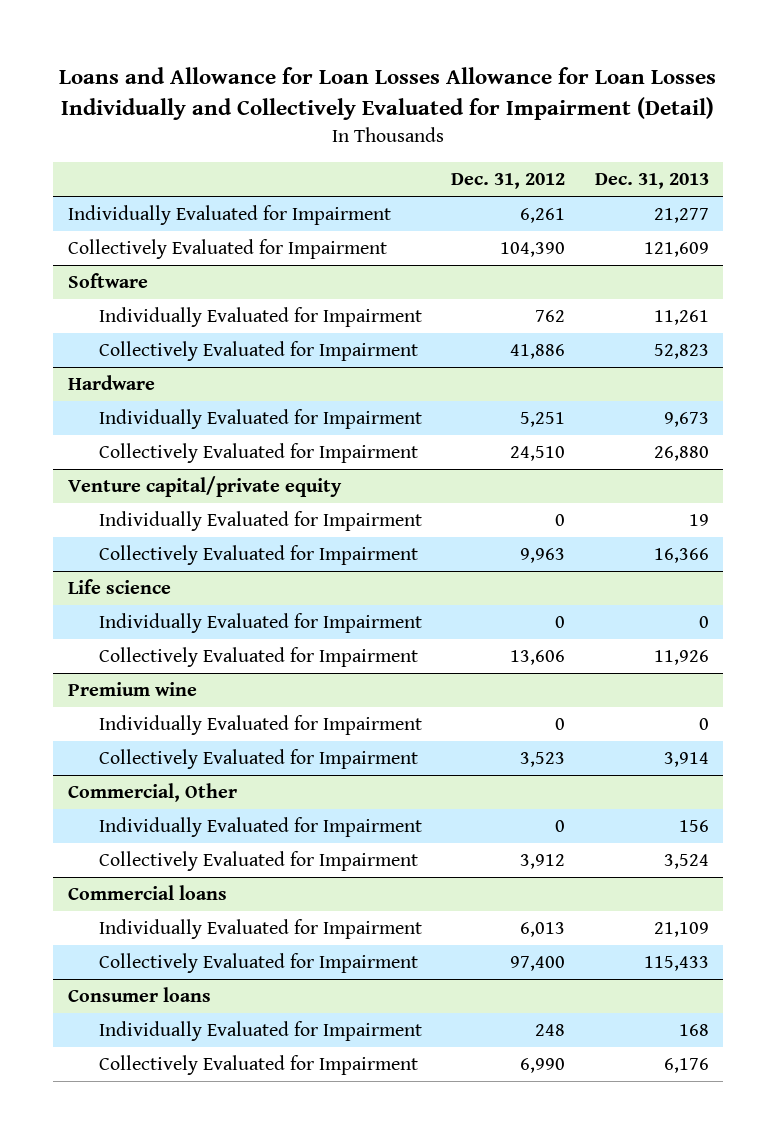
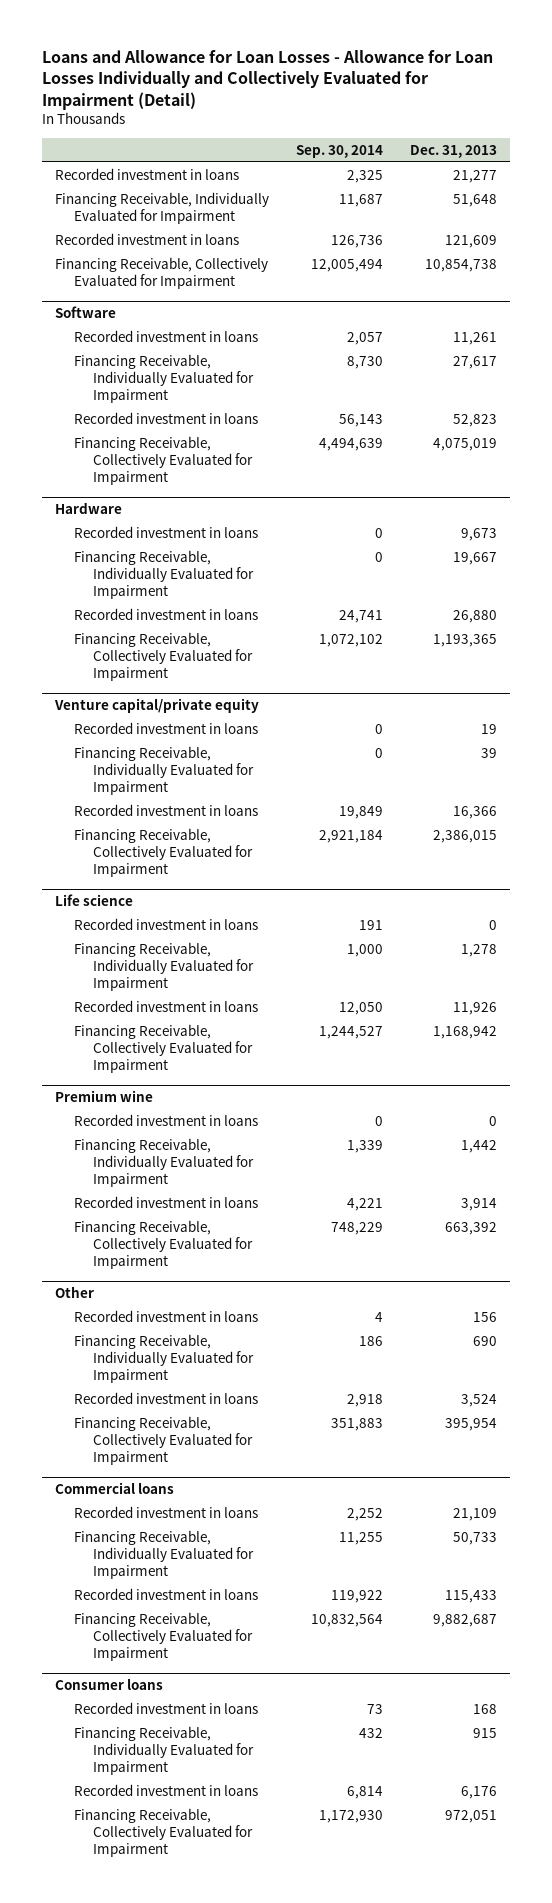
- Loans and Allowance for Loan Losses Allowance for Loan Losses Individually and Collectively Evaluated for Impairment (Detail)
+ Loans and Allowance for Loan Losses - Allowance for Loan Losses Individually and Collectively Evaluated for Impairment (Detail)
- | Dec. 31, 2012 | Dec. 31, 2013
+ | Sep. 30, 2014 | Dec. 31, 2013
- Individually Evaluated for Impairment | 6,261 | 21,277
- Collectively Evaluated for Impairment | 104,390 | 121,609
+ Recorded investment in loans | 2,325 | 21,277
+ Financing Receivable, Individually Evaluated for Impairment | 11,687 | 51,648
+ Recorded investment in loans | 126,736 | 121,609
+ Financing Receivable, Collectively Evaluated for Impairment | 12,005,494 | 10,854,738
@ Software
- Individually Evaluated for Impairment | 762 | 11,261
- Collectively Evaluated for Impairment | 41,886 | 52,823
+ Recorded investment in loans | 2,057 | 11,261
+ Financing Receivable, Individually Evaluated for Impairment | 8,730 | 27,617
+ Recorded investment in loans | 56,143 | 52,823
+ Financing Receivable, Collectively Evaluated for Impairment | 4,494,639 | 4,075,019
@ Hardware
- Individually Evaluated for Impairment | 5,251 | 9,673
- Collectively Evaluated for Impairment | 24,510 | 26,880
+ Recorded investment in loans | 0 | 9,673
+ Financing Receivable, Individually Evaluated for Impairment | 0 | 19,667
+ Recorded investment in loans | 24,741 | 26,880
+ Financing Receivable, Collectively Evaluated for Impairment | 1,072,102 | 1,193,365
@ Venture capital/private equity
- Individually Evaluated for Impairment | 0 | 19
- Collectively Evaluated for Impairment | 9,963 | 16,366
+ Recorded investment in loans | 0 | 19
+ Financing Receivable, Individually Evaluated for Impairment | 0 | 39
+ Recorded investment in loans | 19,849 | 16,366
+ Financing Receivable, Collectively Evaluated for Impairment | 2,921,184 | 2,386,015
@ Life science
- Individually Evaluated for Impairment | 0 | 0
- Collectively Evaluated for Impairment | 13,606 | 11,926
+ Recorded investment in loans | 191 | 0
+ Financing Receivable, Individually Evaluated for Impairment | 1,000 | 1,278
+ Recorded investment in loans | 12,050 | 11,926
+ Financing Receivable, Collectively Evaluated for Impairment | 1,244,527 | 1,168,942
@ Premium wine
- Individually Evaluated for Impairment | 0 | 0
- Collectively Evaluated for Impairment | 3,523 | 3,914
- Commercial, Other
- Individually Evaluated for Impairment | 0 | 156
- Collectively Evaluated for Impairment | 3,912 | 3,524
@ Premium wine
+ Recorded investment in loans | 0 | 0
+ Financing Receivable, Individually Evaluated for Impairment | 1,339 | 1,442
+ Recorded investment in loans | 4,221 | 3,914
+ Financing Receivable, Collectively Evaluated for Impairment | 748,229 | 663,392
+ Other
+ Recorded investment in loans | 4 | 156
+ Financing Receivable, Individually Evaluated for Impairment | 186 | 690
+ Recorded investment in loans | 2,918 | 3,524
+ Financing Receivable, Collectively Evaluated for Impairment | 351,883 | 395,954
@ Commercial loans
- Individually Evaluated for Impairment | 6,013 | 21,109
- Collectively Evaluated for Impairment | 97,400 | 115,433
+ Recorded investment in loans | 2,252 | 21,109
+ Financing Receivable, Individually Evaluated for Impairment | 11,255 | 50,733
+ Recorded investment in loans | 119,922 | 115,433
+ Financing Receivable, Collectively Evaluated for Impairment | 10,832,564 | 9,882,687
@ Consumer loans
- Individually Evaluated for Impairment | 248 | 168
- Collectively Evaluated for Impairment | 6,990 | 6,176
+ Recorded investment in loans | 73 | 168
+ Financing Receivable, Individually Evaluated for Impairment | 432 | 915
+ Recorded investment in loans | 6,814 | 6,176
+ Financing Receivable, Collectively Evaluated for Impairment | 1,172,930 | 972,051

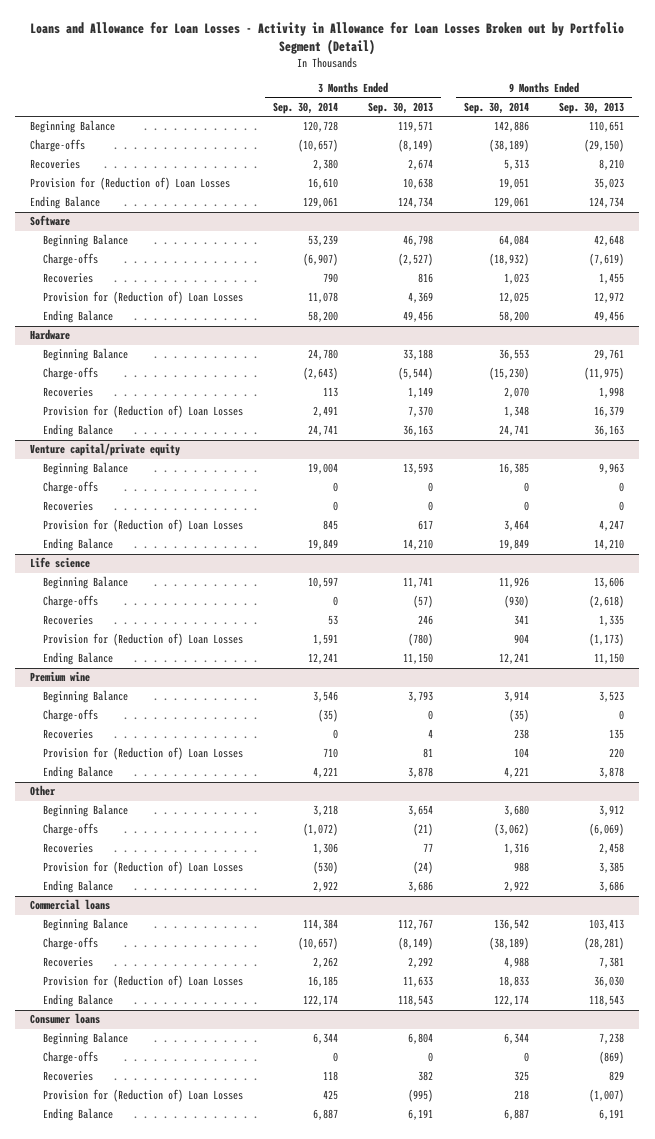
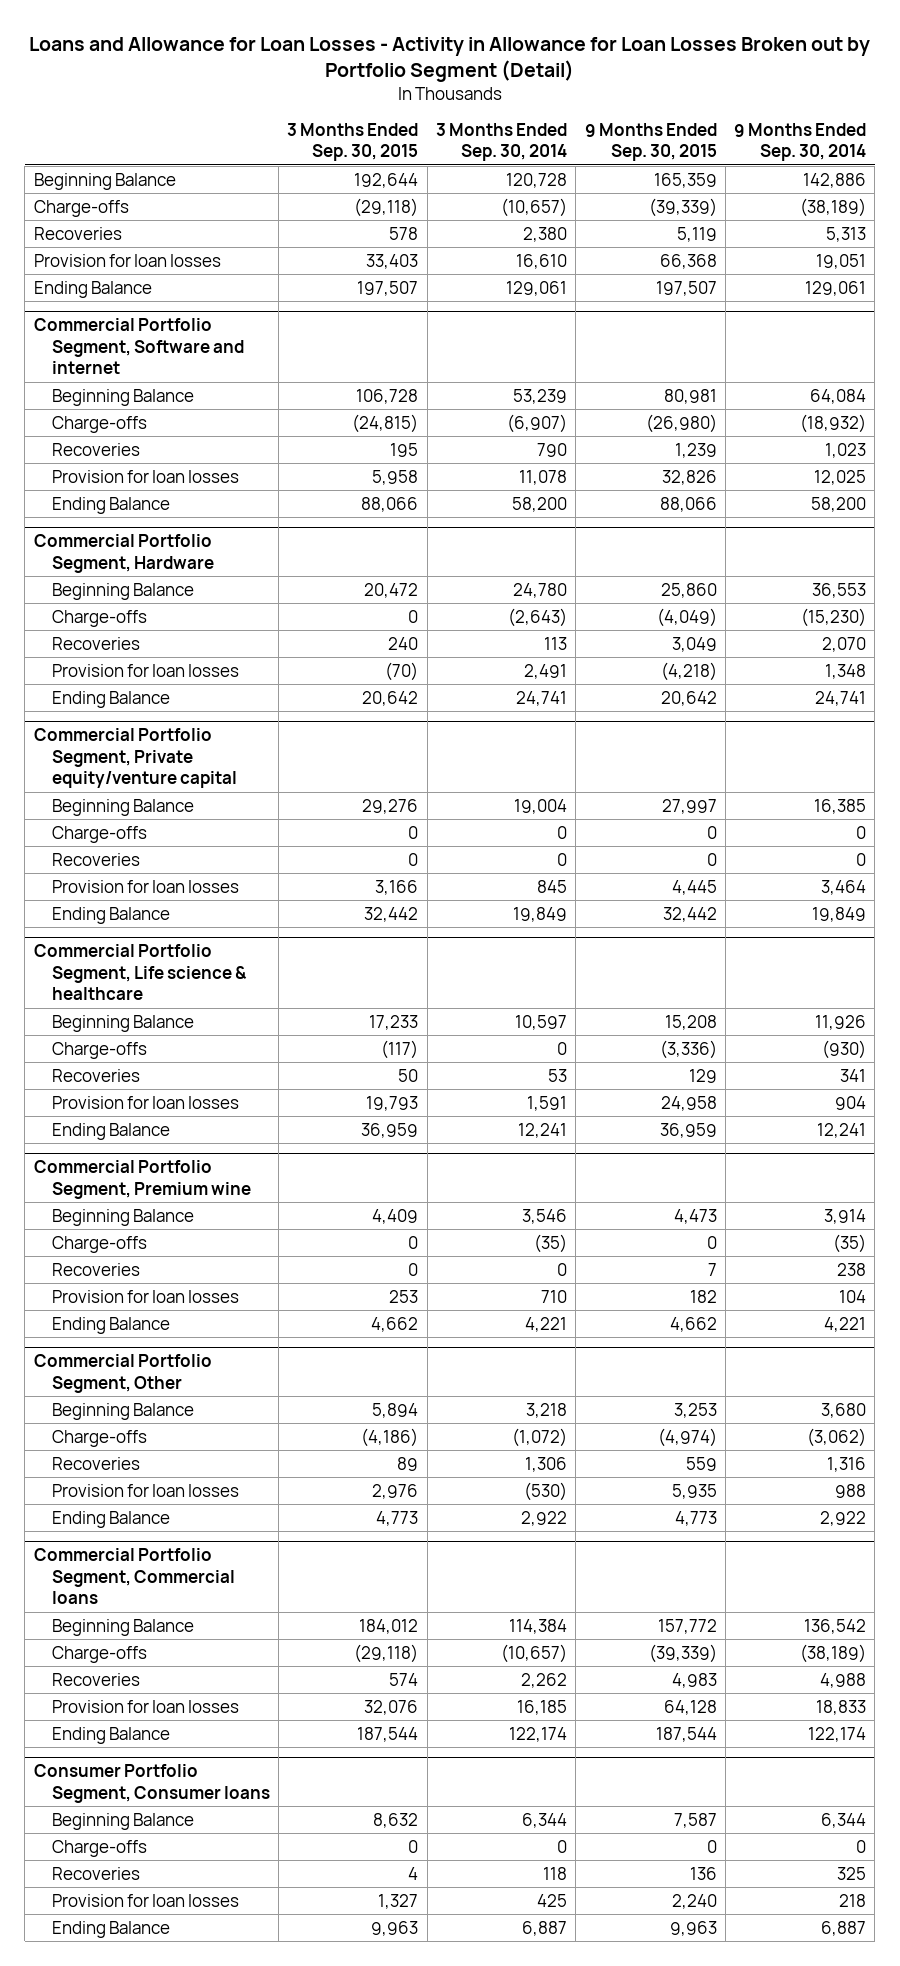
- | 3 Months Ended Sep. 30, 2014 | 3 Months Ended Sep. 30, 2013 | 9 Months Ended Sep. 30, 2014 | 9 Months Ended Sep. 30, 2013
+ | 3 Months Ended Sep. 30, 2015 | 3 Months Ended Sep. 30, 2014 | 9 Months Ended Sep. 30, 2015 | 9 Months Ended Sep. 30, 2014
- Provision for (Reduction of) Loan Losses | 16,610 | 10,638 | 19,051 | 35,023
+ Provision for loan losses | 33,403 | 16,610 | 66,368 | 19,051
- Software
+ Commercial Portfolio Segment, Software and internet
- Provision for (Reduction of) Loan Losses | 11,078 | 4,369 | 12,025 | 12,972
+ Provision for loan losses | 5,958 | 11,078 | 32,826 | 12,025
- Hardware
+ Commercial Portfolio Segment, Hardware
- Provision for (Reduction of) Loan Losses | 2,491 | 7,370 | 1,348 | 16,379
+ Provision for loan losses | (70) | 2,491 | (4,218) | 1,348
- Venture capital/private equity
+ Commercial Portfolio Segment, Private equity/venture capital
- Provision for (Reduction of) Loan Losses | 845 | 617 | 3,464 | 4,247
+ Provision for loan losses | 3,166 | 845 | 4,445 | 3,464
- Life science
+ Commercial Portfolio Segment, Life science & healthcare
- Provision for (Reduction of) Loan Losses | 1,591 | (780) | 904 | (1,173)
+ Provision for loan losses | 19,793 | 1,591 | 24,958 | 904
- Premium wine
+ Commercial Portfolio Segment, Premium wine
- Provision for (Reduction of) Loan Losses | 710 | 81 | 104 | 220
+ Provision for loan losses | 253 | 710 | 182 | 104
- Other
+ Commercial Portfolio Segment, Other
- Provision for (Reduction of) Loan Losses | (530) | (24) | 988 | 3,385
+ Provision for loan losses | 2,976 | (530) | 5,935 | 988
- Commercial loans
+ Commercial Portfolio Segment, Commercial loans
- Provision for (Reduction of) Loan Losses | 16,185 | 11,633 | 18,833 | 36,030
+ Provision for loan losses | 32,076 | 16,185 | 64,128 | 18,833
- Consumer loans
+ Consumer Portfolio Segment, Consumer loans
- Provision for (Reduction of) Loan Losses | 425 | (995) | 218 | (1,007)
+ Provision for loan losses | 1,327 | 425 | 2,240 | 218

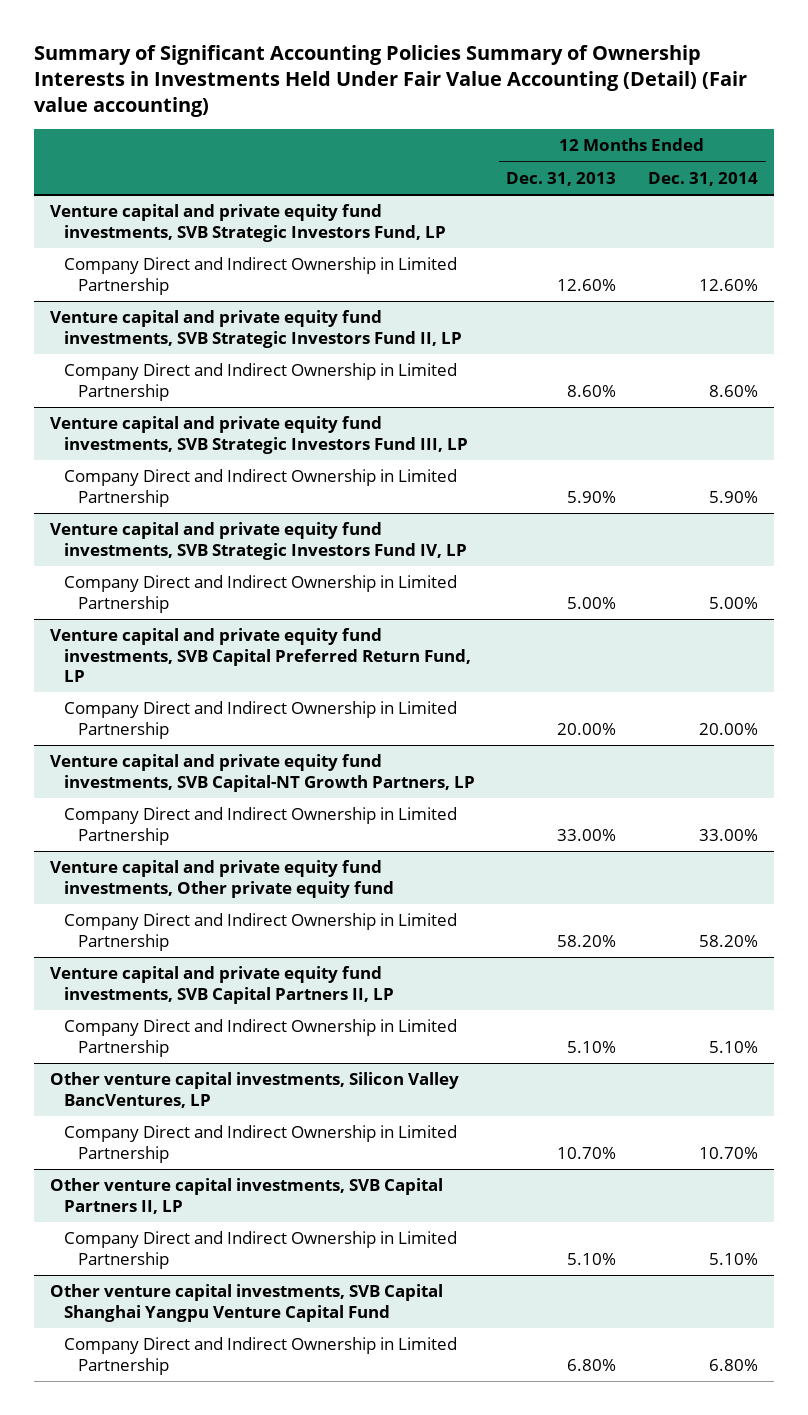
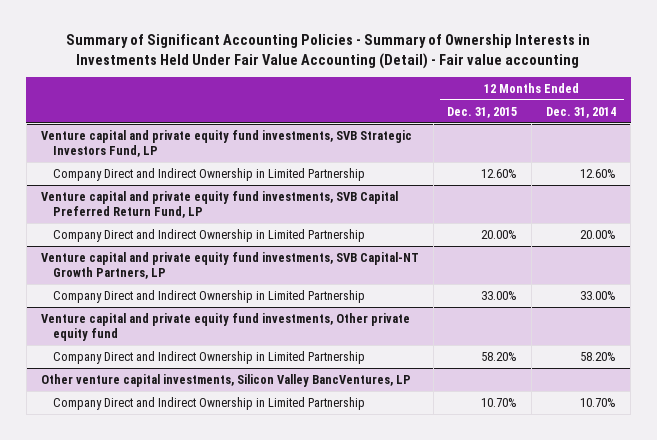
- Summary of Significant Accounting Policies Summary of Ownership Interests in Investments Held Under Fair Value Accounting (Detail) (Fair value accounting)
+ Summary of Significant Accounting Policies - Summary of Ownership Interests in Investments Held Under Fair Value Accounting (Detail) - Fair value accounting
- | 12 Months Ended Dec. 31, 2013 | 12 Months Ended Dec. 31, 2014
+ | 12 Months Ended Dec. 31, 2015 | 12 Months Ended Dec. 31, 2014
- Venture capital and private equity fund investments, SVB Strategic Investors Fund II, LP
- Company Direct and Indirect Ownership in Limited Partnership | 8.60% | 8.60%
- Venture capital and private equity fund investments, SVB Strategic Investors Fund III, LP
- Company Direct and Indirect Ownership in Limited Partnership | 5.90% | 5.90%
- Venture capital and private equity fund investments, SVB Strategic Investors Fund IV, LP
- Company Direct and Indirect Ownership in Limited Partnership | 5.00% | 5.00%
- Venture capital and private equity fund investments, SVB Capital Partners II, LP
- Company Direct and Indirect Ownership in Limited Partnership | 5.10% | 5.10%
- Other venture capital investments, SVB Capital Partners II, LP
- Company Direct and Indirect Ownership in Limited Partnership | 5.10% | 5.10%
- Other venture capital investments, SVB Capital Shanghai Yangpu Venture Capital Fund
- Company Direct and Indirect Ownership in Limited Partnership | 6.80% | 6.80%

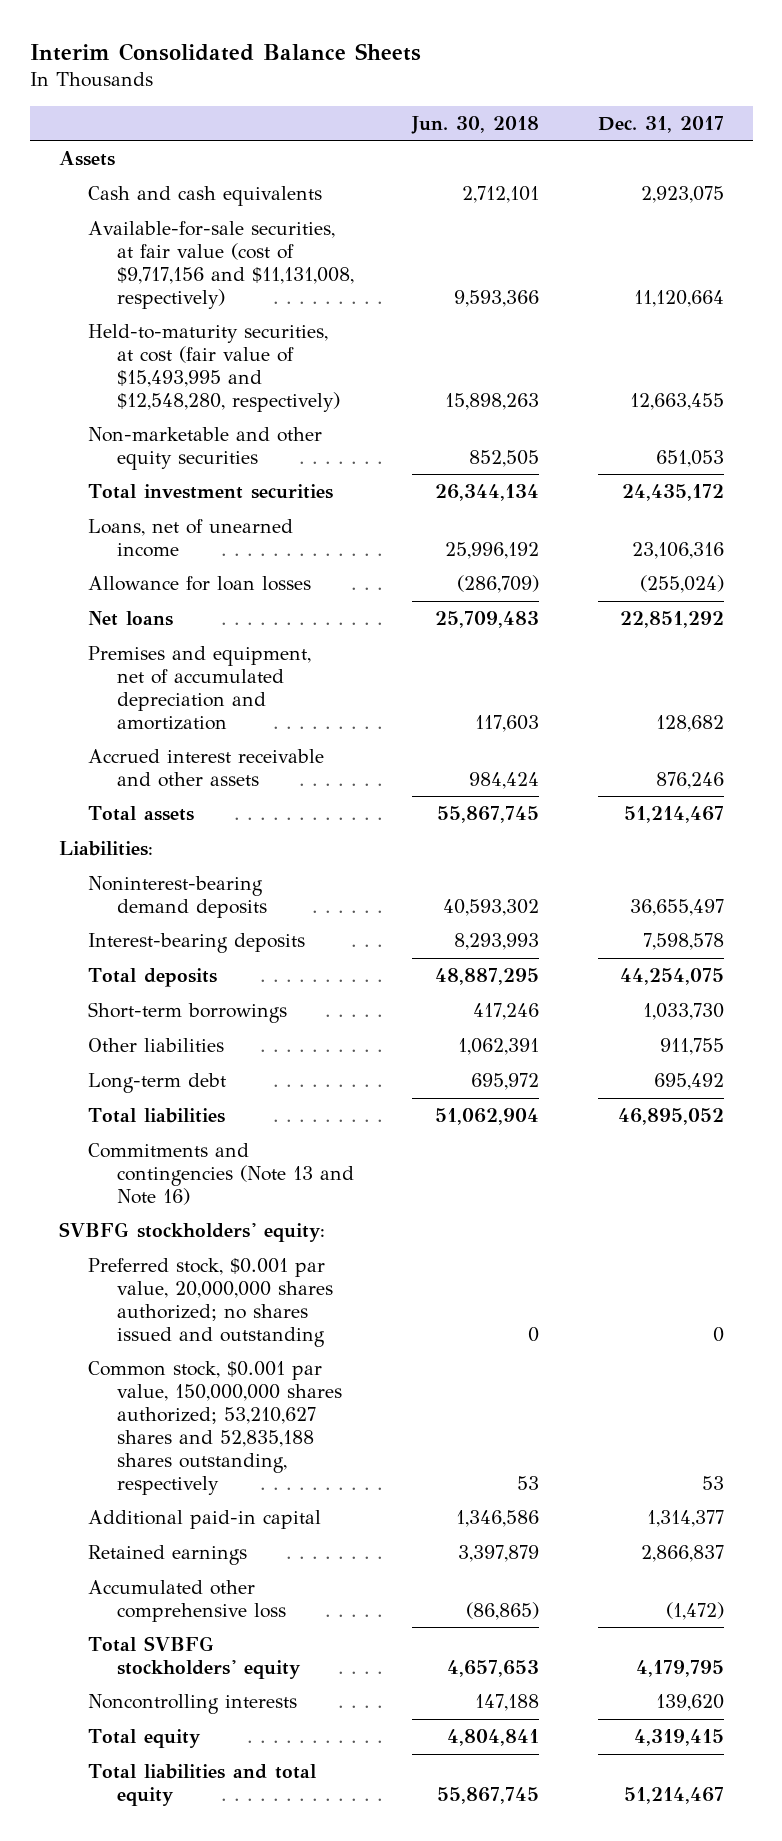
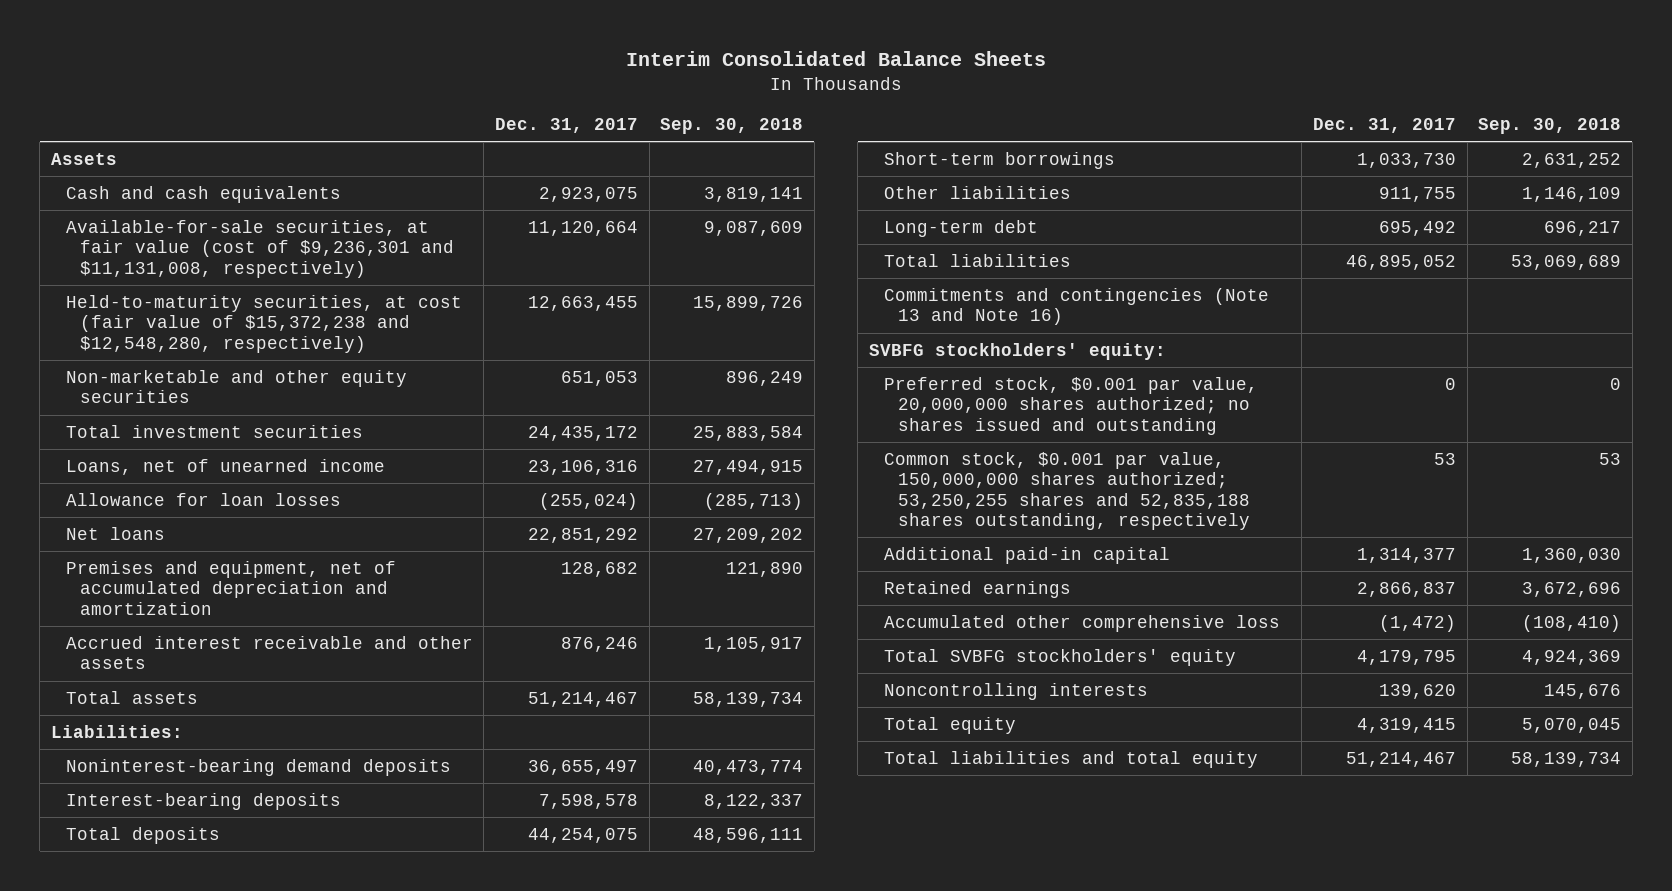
- | Jun. 30, 2018 | Dec. 31, 2017
+ | Dec. 31, 2017 | Sep. 30, 2018
- Available-for-sale securities, at fair value (cost of $9,717,156 and $11,131,008, respectively) | 9,593,366 | 11,120,664
- Held-to-maturity securities, at cost (fair value of $15,493,995 and $12,548,280, respectively) | 15,898,263 | 12,663,455
+ Available-for-sale securities, at fair value (cost of $9,236,301 and $11,131,008, respectively) | 11,120,664 | 9,087,609
+ Held-to-maturity securities, at cost (fair value of $15,372,238 and $12,548,280, respectively) | 12,663,455 | 15,899,726
- Common stock, $0.001 par value, 150,000,000 shares authorized; 53,210,627 shares and 52,835,188 shares outstanding, respectively | 53 | 53
+ Common stock, $0.001 par value, 150,000,000 shares authorized; 53,250,255 shares and 52,835,188 shares outstanding, respectively | 53 | 53

